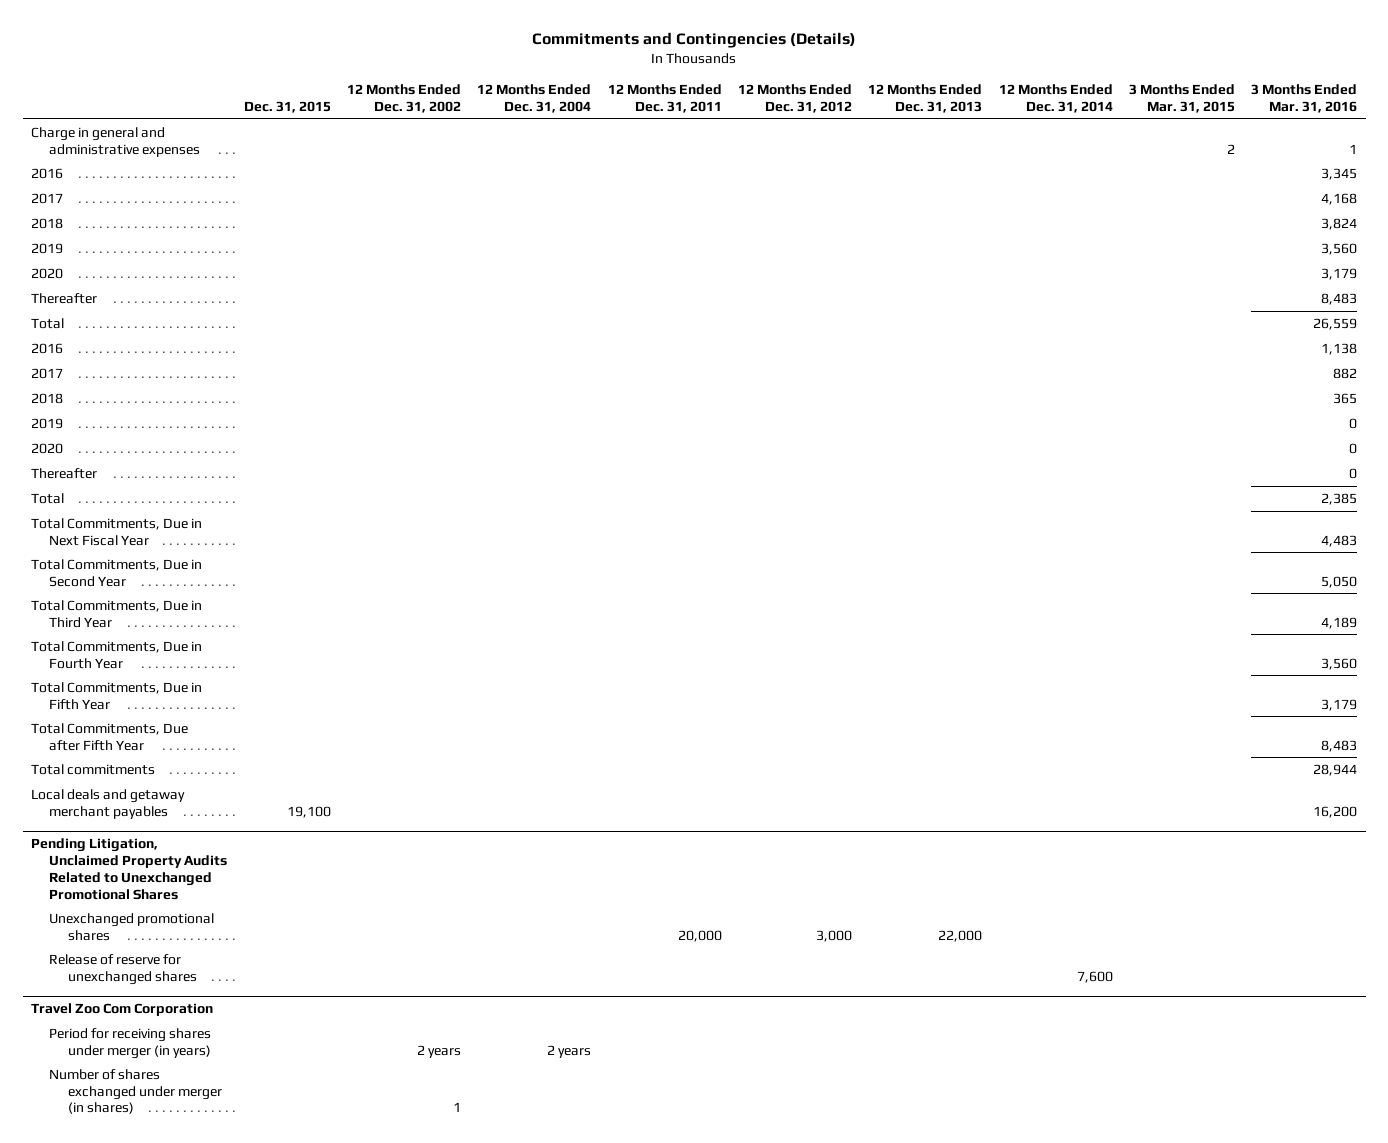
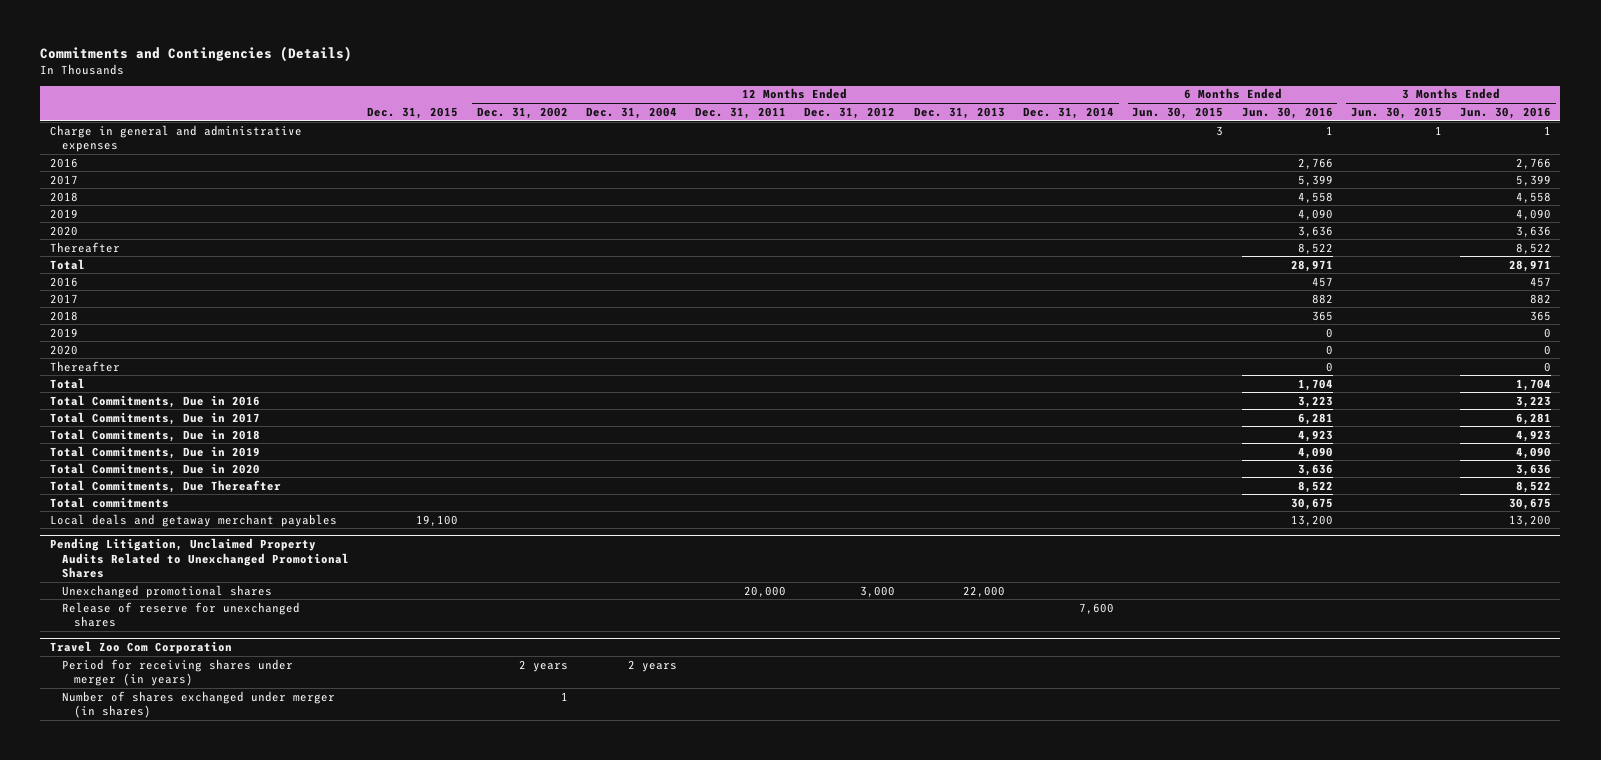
- | Dec. 31, 2015 | 12 Months Ended Dec. 31, 2002 | 12 Months Ended Dec. 31, 2004 | 12 Months Ended Dec. 31, 2011 | 12 Months Ended Dec. 31, 2012 | 12 Months Ended Dec. 31, 2013 | 12 Months Ended Dec. 31, 2014 | 3 Months Ended Mar. 31, 2015 | 3 Months Ended Mar. 31, 2016
+ | Dec. 31, 2015 | 12 Months Ended Dec. 31, 2002 | 12 Months Ended Dec. 31, 2004 | 12 Months Ended Dec. 31, 2011 | 12 Months Ended Dec. 31, 2012 | 12 Months Ended Dec. 31, 2013 | 12 Months Ended Dec. 31, 2014 | 6 Months Ended Jun. 30, 2015 | 6 Months Ended Jun. 30, 2016 | 3 Months Ended Jun. 30, 2015 | 3 Months Ended Jun. 30, 2016
- Total Commitments, Due in Next Fiscal Year | | | | | | | | | 4,483
- Total Commitments, Due in Second Year | | | | | | | | | 5,050
- Total Commitments, Due in Third Year | | | | | | | | | 4,189
- Total Commitments, Due in Fourth Year | | | | | | | | | 3,560
- Total Commitments, Due in Fifth Year | | | | | | | | | 3,179
- Total Commitments, Due after Fifth Year | | | | | | | | | 8,483
+ Total Commitments, Due in 2016 | | | | | | | | | 3,223 | | 3,223
+ Total Commitments, Due in 2017 | | | | | | | | | 6,281 | | 6,281
+ Total Commitments, Due in 2018 | | | | | | | | | 4,923 | | 4,923
+ Total Commitments, Due in 2019 | | | | | | | | | 4,090 | | 4,090
+ Total Commitments, Due in 2020 | | | | | | | | | 3,636 | | 3,636
+ Total Commitments, Due Thereafter | | | | | | | | | 8,522 | | 8,522

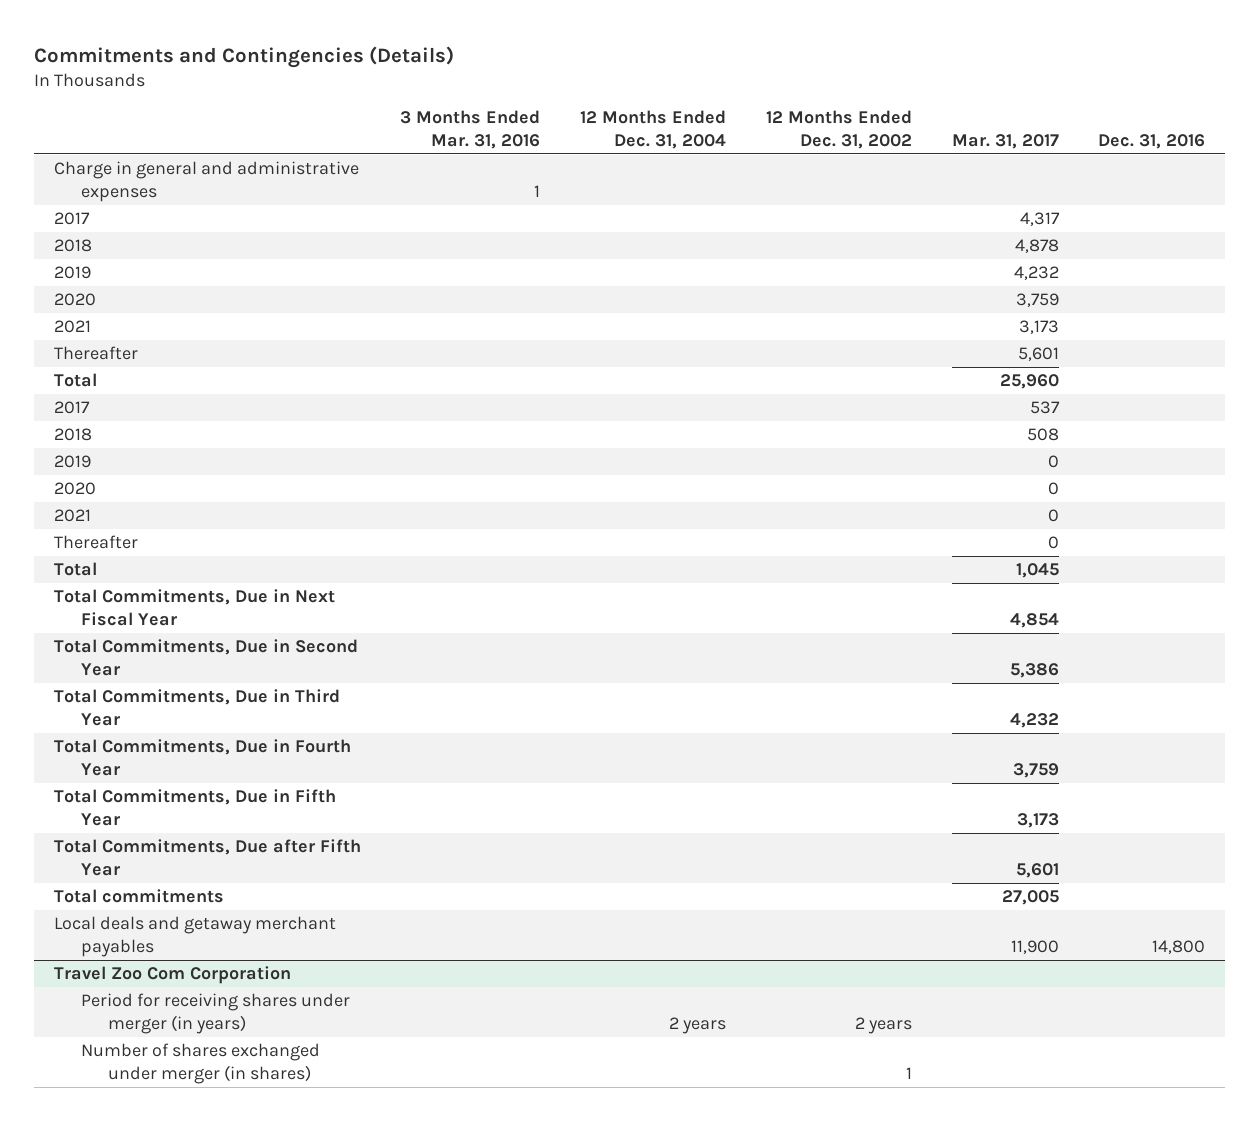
- | Dec. 31, 2015 | 12 Months Ended Dec. 31, 2002 | 12 Months Ended Dec. 31, 2004 | 12 Months Ended Dec. 31, 2011 | 12 Months Ended Dec. 31, 2012 | 12 Months Ended Dec. 31, 2013 | 12 Months Ended Dec. 31, 2014 | 6 Months Ended Jun. 30, 2015 | 6 Months Ended Jun. 30, 2016 | 3 Months Ended Jun. 30, 2015 | 3 Months Ended Jun. 30, 2016
+ | 3 Months Ended Mar. 31, 2016 | 12 Months Ended Dec. 31, 2004 | 12 Months Ended Dec. 31, 2002 | Mar. 31, 2017 | Dec. 31, 2016
- 2016 | | | | | | | | | 2,766 | | 2,766
+ 2021 | | | | 3,173 |
- 2016 | | | | | | | | | 457 | | 457
+ 2021 | | | | 0 |
- Total Commitments, Due in 2016 | | | | | | | | | 3,223 | | 3,223
- Total Commitments, Due in 2017 | | | | | | | | | 6,281 | | 6,281
- Total Commitments, Due in 2018 | | | | | | | | | 4,923 | | 4,923
- Total Commitments, Due in 2019 | | | | | | | | | 4,090 | | 4,090
- Total Commitments, Due in 2020 | | | | | | | | | 3,636 | | 3,636
- Total Commitments, Due Thereafter | | | | | | | | | 8,522 | | 8,522
+ Total Commitments, Due in Next Fiscal Year | | | | 4,854 |
+ Total Commitments, Due in Second Year | | | | 5,386 |
+ Total Commitments, Due in Third Year | | | | 4,232 |
+ Total Commitments, Due in Fourth Year | | | | 3,759 |
+ Total Commitments, Due in Fifth Year | | | | 3,173 |
+ Total Commitments, Due after Fifth Year | | | | 5,601 |
- Pending Litigation, Unclaimed Property Audits Related to Unexchanged Promotional Shares
- Unexchanged promotional shares | | | | 20,000 | 3,000 | 22,000 | | | | |
- Release of reserve for unexchanged shares | | | | | | | 7,600 | | | |

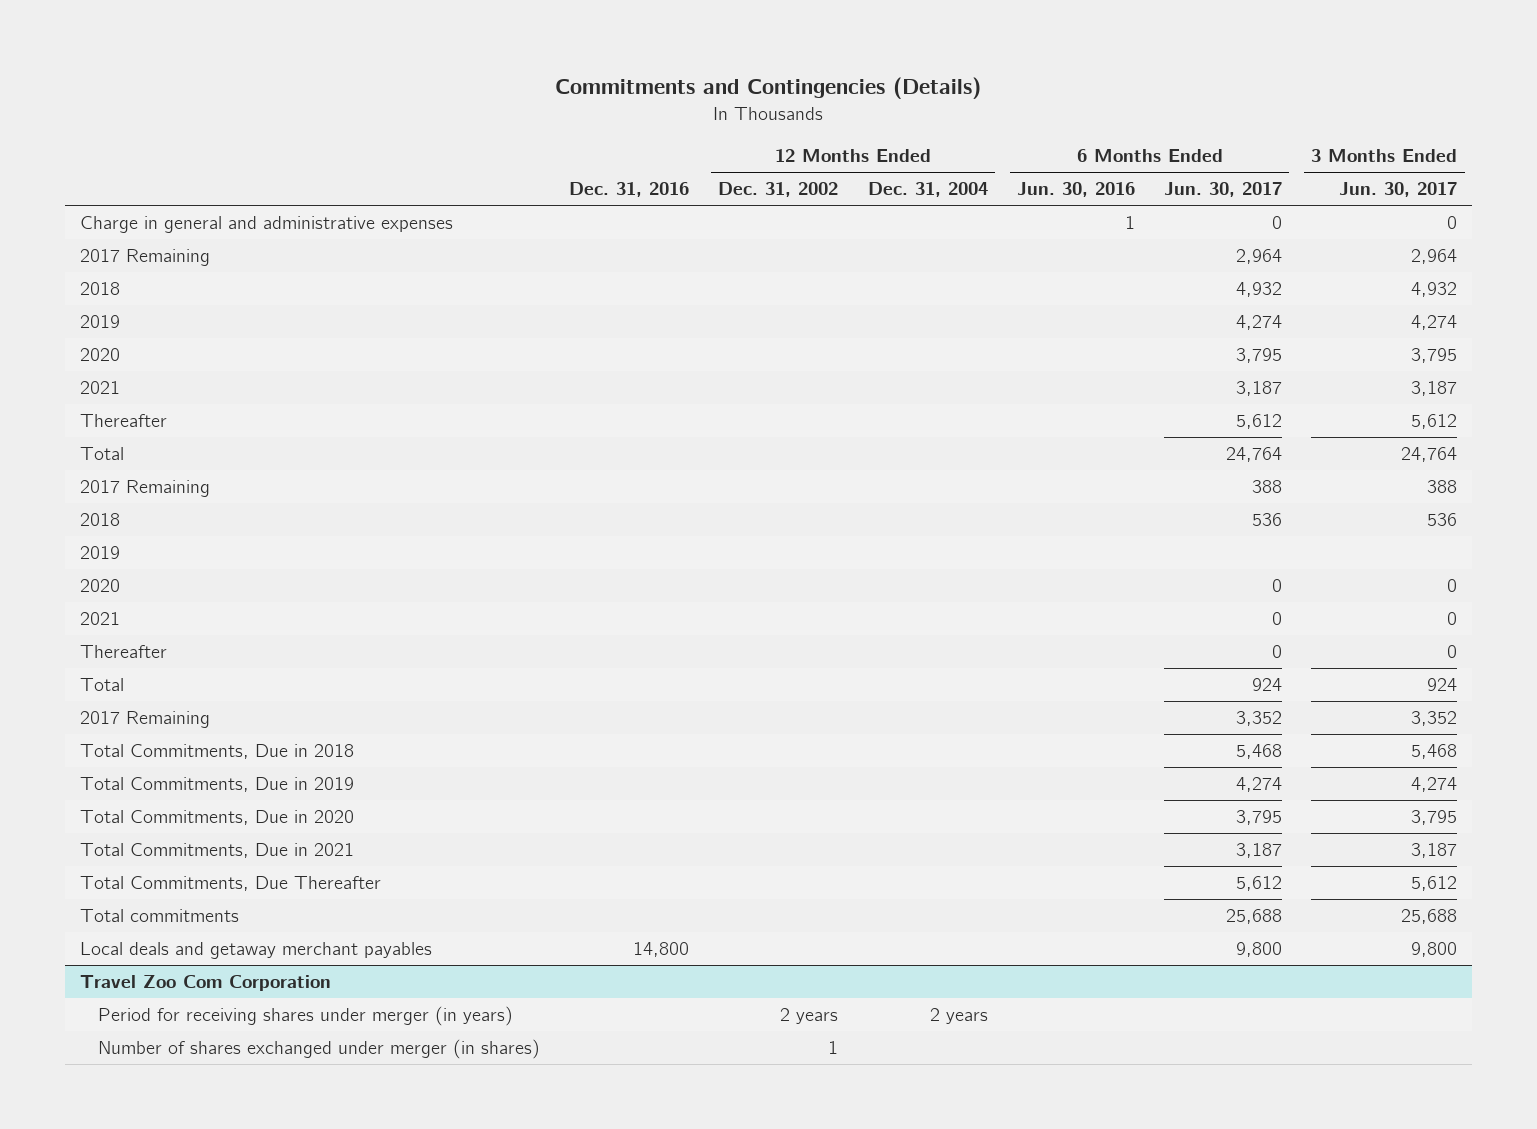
- | 3 Months Ended Mar. 31, 2016 | 12 Months Ended Dec. 31, 2004 | 12 Months Ended Dec. 31, 2002 | Mar. 31, 2017 | Dec. 31, 2016
+ | Dec. 31, 2016 | 12 Months Ended Dec. 31, 2002 | 12 Months Ended Dec. 31, 2004 | 6 Months Ended Jun. 30, 2016 | 6 Months Ended Jun. 30, 2017 | 3 Months Ended Jun. 30, 2017
- 2017 | | | | 4,317 |
+ 2017 Remaining | | | | | 2,964 | 2,964
- 2017 | | | | 537 |
+ 2017 Remaining | | | | | 388 | 388
- Total Commitments, Due in Next Fiscal Year | | | | 4,854 |
- Total Commitments, Due in Second Year | | | | 5,386 |
- Total Commitments, Due in Third Year | | | | 4,232 |
- Total Commitments, Due in Fourth Year | | | | 3,759 |
- Total Commitments, Due in Fifth Year | | | | 3,173 |
- Total Commitments, Due after Fifth Year | | | | 5,601 |
+ 2017 Remaining | | | | | 3,352 | 3,352
+ Total Commitments, Due in 2018 | | | | | 5,468 | 5,468
+ Total Commitments, Due in 2019 | | | | | 4,274 | 4,274
+ Total Commitments, Due in 2020 | | | | | 3,795 | 3,795
+ Total Commitments, Due in 2021 | | | | | 3,187 | 3,187
+ Total Commitments, Due Thereafter | | | | | 5,612 | 5,612

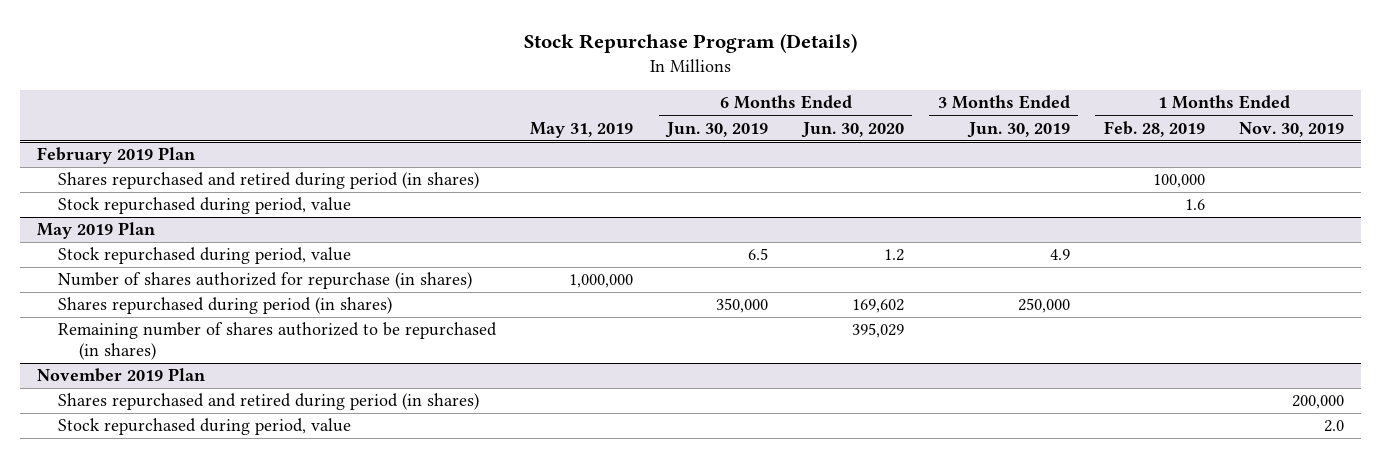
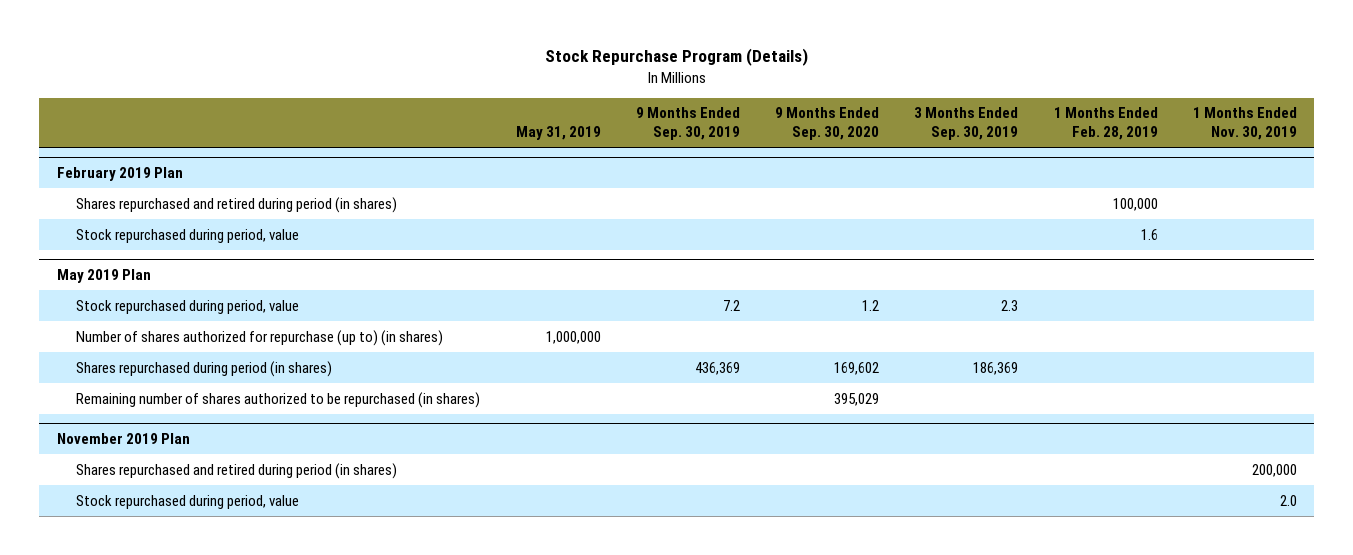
- | May 31, 2019 | 6 Months Ended Jun. 30, 2019 | 6 Months Ended Jun. 30, 2020 | 3 Months Ended Jun. 30, 2019 | 1 Months Ended Feb. 28, 2019 | 1 Months Ended Nov. 30, 2019
+ | May 31, 2019 | 9 Months Ended Sep. 30, 2019 | 9 Months Ended Sep. 30, 2020 | 3 Months Ended Sep. 30, 2019 | 1 Months Ended Feb. 28, 2019 | 1 Months Ended Nov. 30, 2019
@ May 2019 Plan
- Number of shares authorized for repurchase (in shares) | 1,000,000 | | | | |
+ Number of shares authorized for repurchase (up to) (in shares) | 1,000,000 | | | | |

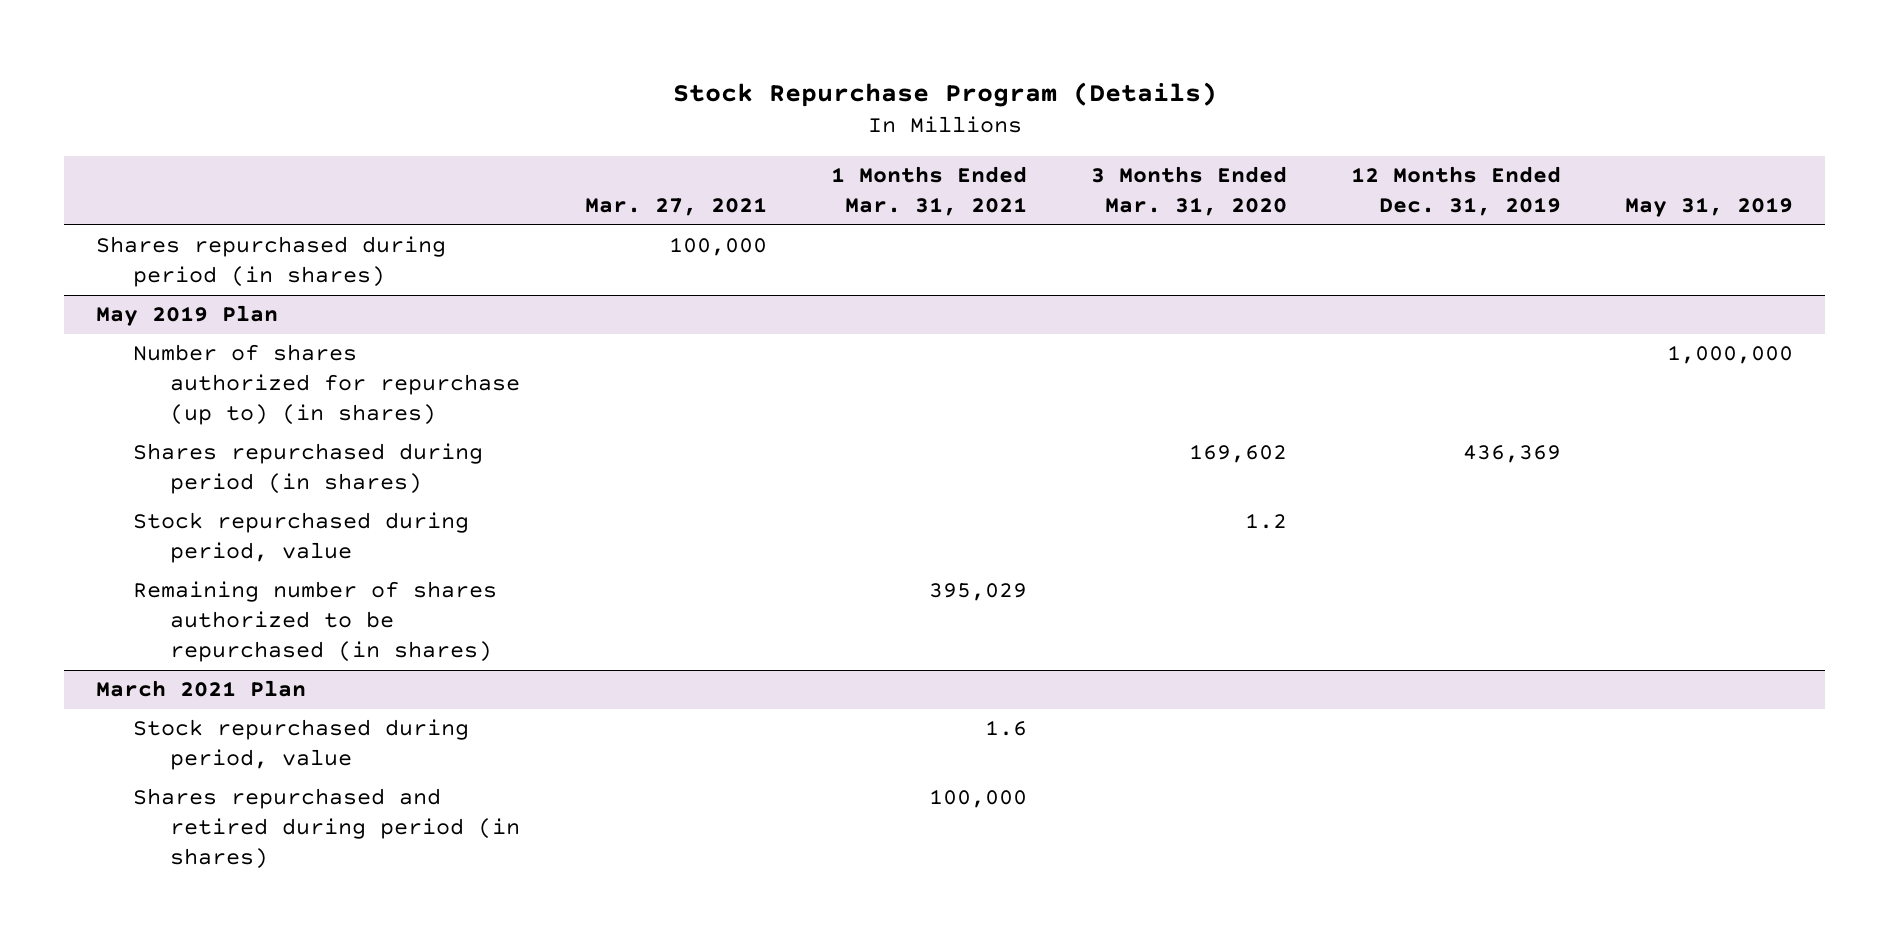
- | May 31, 2019 | 9 Months Ended Sep. 30, 2019 | 9 Months Ended Sep. 30, 2020 | 3 Months Ended Sep. 30, 2019 | 1 Months Ended Feb. 28, 2019 | 1 Months Ended Nov. 30, 2019
+ | Mar. 27, 2021 | 1 Months Ended Mar. 31, 2021 | 3 Months Ended Mar. 31, 2020 | 12 Months Ended Dec. 31, 2019 | May 31, 2019
- February 2019 Plan
- Shares repurchased and retired during period (in shares) | | | | | 100,000 |
- Stock repurchased during period, value | | | | | 1.6 |
+ Shares repurchased during period (in shares) | 100,000 | | | |
@ May 2019 Plan
moved down: Stock repurchased during period, value | | | 1.2 | |
- November 2019 Plan
- Shares repurchased and retired during period (in shares) | | | | | | 200,000
- Stock repurchased during period, value | | | | | | 2.0
+ March 2021 Plan
+ Stock repurchased during period, value | | 1.6 | | |
+ Shares repurchased and retired during period (in shares) | | 100,000 | | |

